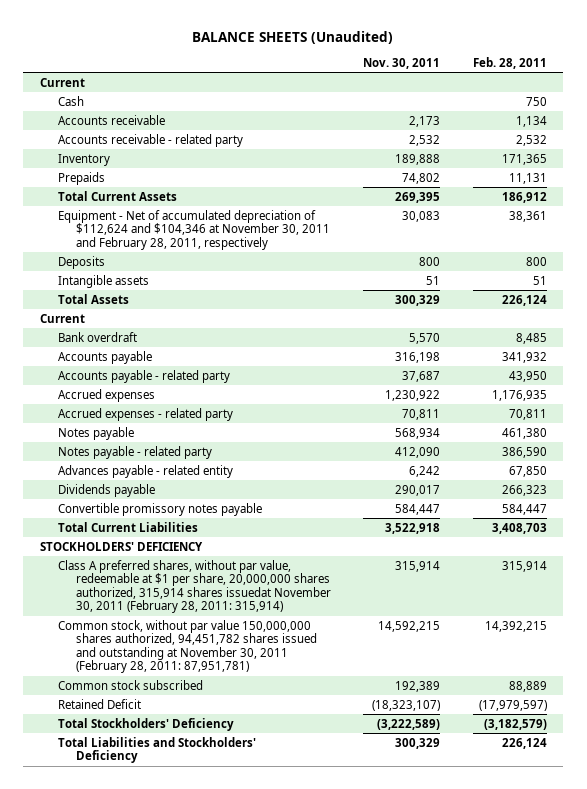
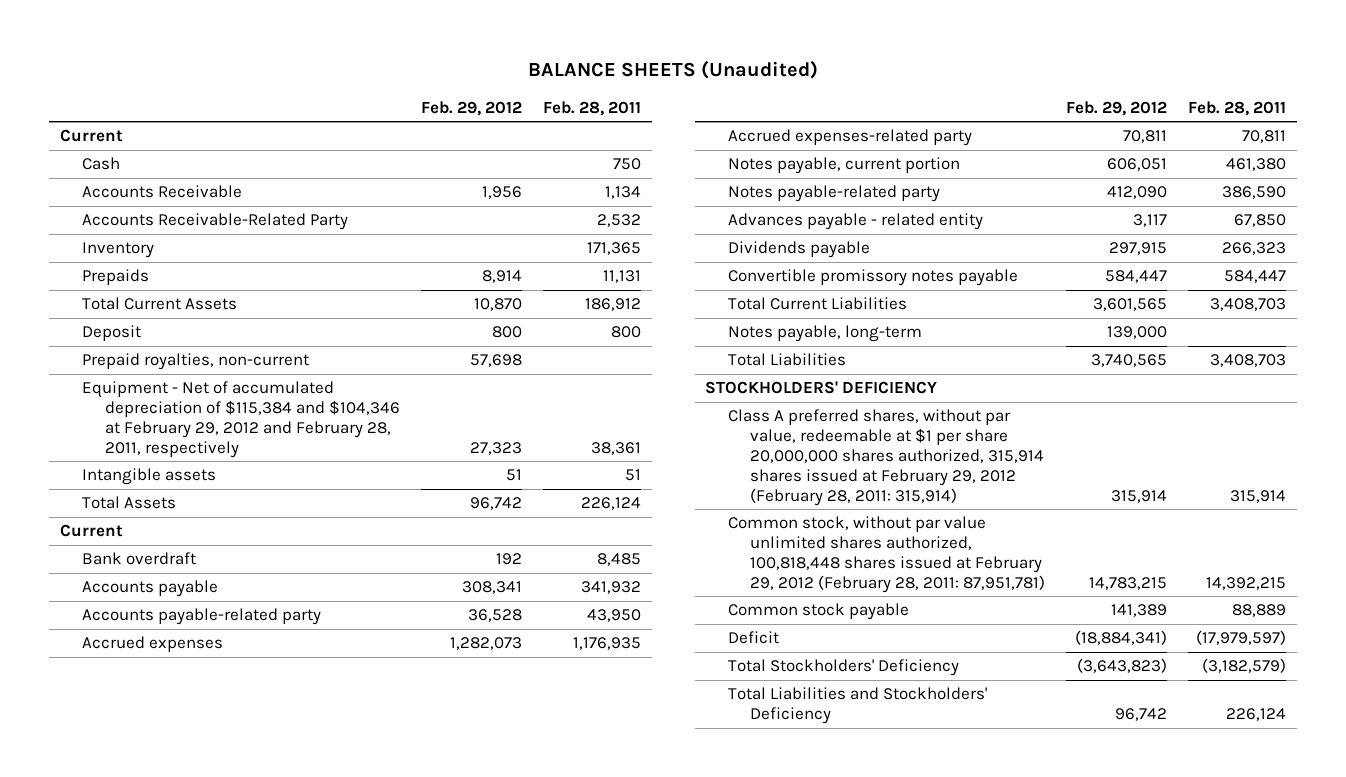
- | Nov. 30, 2011 | Feb. 28, 2011
+ | Feb. 29, 2012 | Feb. 28, 2011
- Accounts receivable | 2,173 | 1,134
- Accounts receivable - related party | 2,532 | 2,532
+ Accounts Receivable | 1,956 | 1,134
+ Accounts Receivable-Related Party | | 2,532
- Equipment - Net of accumulated depreciation of $112,624 and $104,346 at November 30, 2011 and February 28, 2011, respectively | 30,083 | 38,361
- Deposits | 800 | 800
+ Deposit | 800 | 800
+ Prepaid royalties, non-current | 57,698 |
+ Equipment - Net of accumulated depreciation of $115,384 and $104,346 at February 29, 2012 and February 28, 2011, respectively | 27,323 | 38,361
- Accounts payable - related party | 37,687 | 43,950
+ Accounts payable-related party | 36,528 | 43,950
- Accrued expenses - related party | 70,811 | 70,811
- Notes payable | 568,934 | 461,380
- Notes payable - related party | 412,090 | 386,590
+ Accrued expenses-related party | 70,811 | 70,811
+ Notes payable, current portion | 606,051 | 461,380
+ Notes payable-related party | 412,090 | 386,590
+ Notes payable, long-term | 139,000 |
+ Total Liabilities | 3,740,565 | 3,408,703
- Class A preferred shares, without par value, redeemable at $1 per share, 20,000,000 shares authorized, 315,914 shares issuedat November 30, 2011 (February 28, 2011: 315,914) | 315,914 | 315,914
- Common stock, without par value 150,000,000 shares authorized, 94,451,782 shares issued and outstanding at November 30, 2011 (February 28, 2011: 87,951,781) | 14,592,215 | 14,392,215
- Common stock subscribed | 192,389 | 88,889
- Retained Deficit | (18,323,107) | (17,979,597)
+ Class A preferred shares, without par value, redeemable at $1 per share 20,000,000 shares authorized, 315,914 shares issued at February 29, 2012 (February 28, 2011: 315,914) | 315,914 | 315,914
+ Common stock, without par value unlimited shares authorized, 100,818,448 shares issued at February 29, 2012 (February 28, 2011: 87,951,781) | 14,783,215 | 14,392,215
+ Common stock payable | 141,389 | 88,889
+ Deficit | (18,884,341) | (17,979,597)

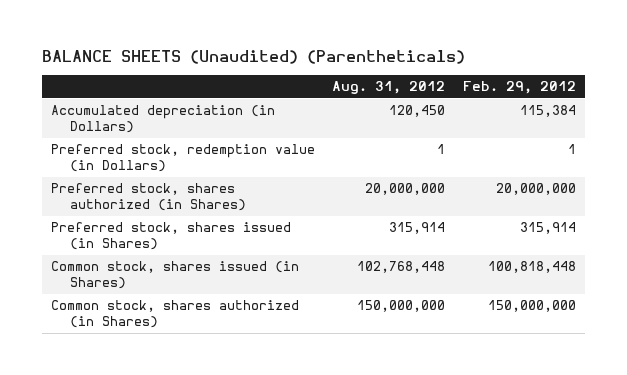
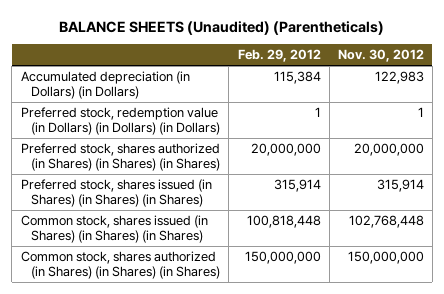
- | Aug. 31, 2012 | Feb. 29, 2012
+ | Feb. 29, 2012 | Nov. 30, 2012
- Accumulated depreciation (in Dollars) | 120,450 | 115,384
- Preferred stock, redemption value (in Dollars) | 1 | 1
- Preferred stock, shares authorized (in Shares) | 20,000,000 | 20,000,000
- Preferred stock, shares issued (in Shares) | 315,914 | 315,914
- Common stock, shares issued (in Shares) | 102,768,448 | 100,818,448
- Common stock, shares authorized (in Shares) | 150,000,000 | 150,000,000
+ Accumulated depreciation (in Dollars) (in Dollars) | 115,384 | 122,983
+ Preferred stock, redemption value (in Dollars) (in Dollars) (in Dollars) | 1 | 1
+ Preferred stock, shares authorized (in Shares) (in Shares) (in Shares) | 20,000,000 | 20,000,000
+ Preferred stock, shares issued (in Shares) (in Shares) (in Shares) | 315,914 | 315,914
+ Common stock, shares issued (in Shares) (in Shares) (in Shares) | 100,818,448 | 102,768,448
+ Common stock, shares authorized (in Shares) (in Shares) (in Shares) | 150,000,000 | 150,000,000

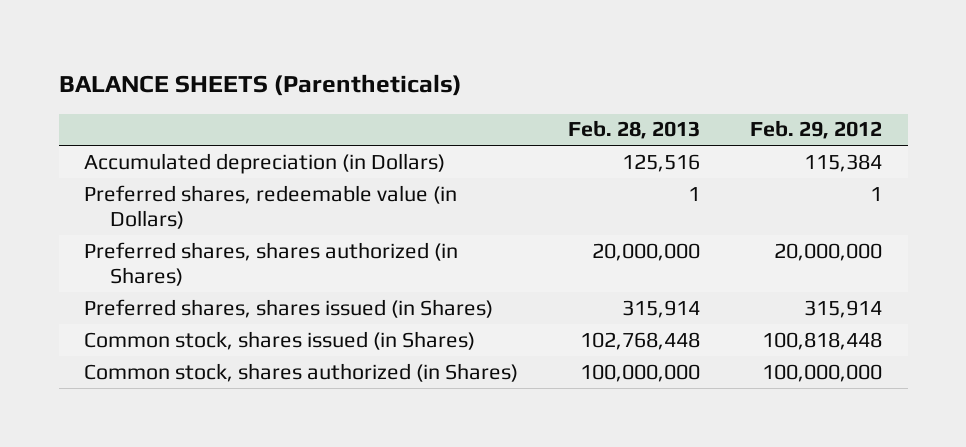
- BALANCE SHEETS (Unaudited) (Parentheticals)
+ BALANCE SHEETS (Parentheticals)
- | Feb. 29, 2012 | Nov. 30, 2012
+ | Feb. 28, 2013 | Feb. 29, 2012
- Accumulated depreciation (in Dollars) (in Dollars) | 115,384 | 122,983
- Preferred stock, redemption value (in Dollars) (in Dollars) (in Dollars) | 1 | 1
- Preferred stock, shares authorized (in Shares) (in Shares) (in Shares) | 20,000,000 | 20,000,000
- Preferred stock, shares issued (in Shares) (in Shares) (in Shares) | 315,914 | 315,914
- Common stock, shares issued (in Shares) (in Shares) (in Shares) | 100,818,448 | 102,768,448
- Common stock, shares authorized (in Shares) (in Shares) (in Shares) | 150,000,000 | 150,000,000
+ Accumulated depreciation (in Dollars) | 125,516 | 115,384
+ Preferred shares, redeemable value (in Dollars) | 1 | 1
+ Preferred shares, shares authorized (in Shares) | 20,000,000 | 20,000,000
+ Preferred shares, shares issued (in Shares) | 315,914 | 315,914
+ Common stock, shares issued (in Shares) | 102,768,448 | 100,818,448
+ Common stock, shares authorized (in Shares) | 100,000,000 | 100,000,000

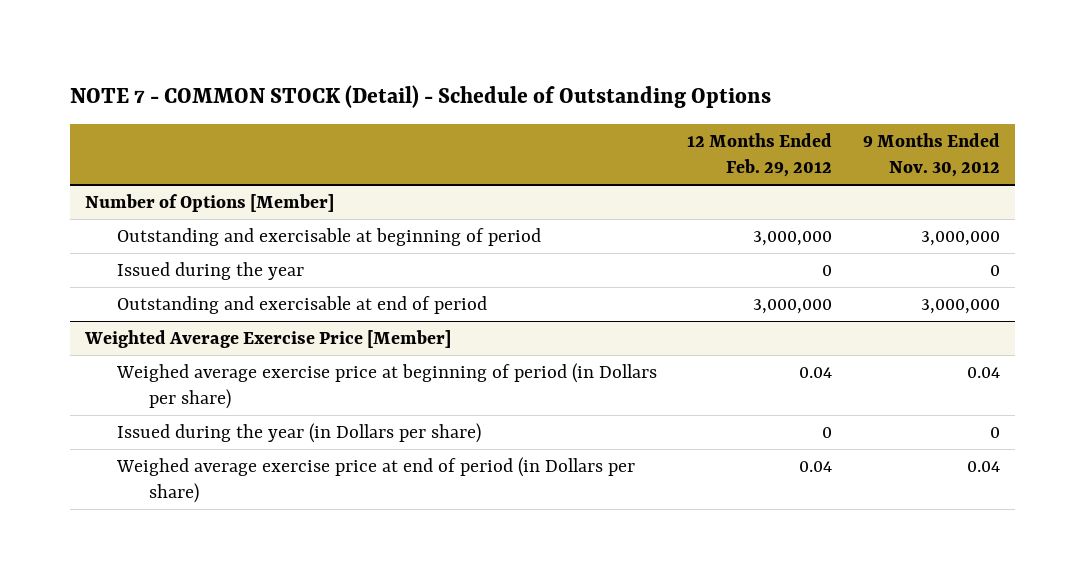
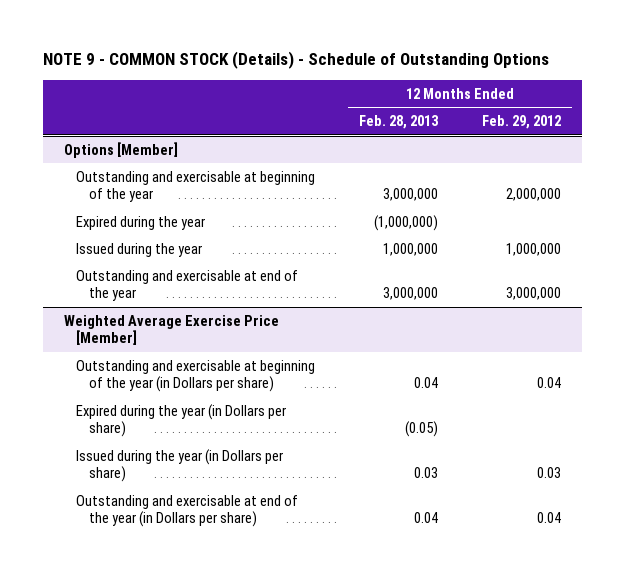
- NOTE 7 - COMMON STOCK (Detail) - Schedule of Outstanding Options
+ NOTE 9 - COMMON STOCK (Details) - Schedule of Outstanding Options
- | 12 Months Ended Feb. 29, 2012 | 9 Months Ended Nov. 30, 2012
+ | 12 Months Ended Feb. 28, 2013 | 12 Months Ended Feb. 29, 2012
- Number of Options [Member]
- Outstanding and exercisable at beginning of period | 3,000,000 | 3,000,000
- Issued during the year | 0 | 0
- Outstanding and exercisable at end of period | 3,000,000 | 3,000,000
+ Options [Member]
+ Outstanding and exercisable at beginning of the year | 3,000,000 | 2,000,000
+ Expired during the year | (1,000,000) |
+ Issued during the year | 1,000,000 | 1,000,000
+ Outstanding and exercisable at end of the year | 3,000,000 | 3,000,000
@ Weighted Average Exercise Price [Member]
- Weighed average exercise price at beginning of period (in Dollars per share) | 0.04 | 0.04
- Issued during the year (in Dollars per share) | 0 | 0
- Weighed average exercise price at end of period (in Dollars per share) | 0.04 | 0.04
+ Outstanding and exercisable at beginning of the year (in Dollars per share) | 0.04 | 0.04
+ Expired during the year (in Dollars per share) | (0.05) |
+ Issued during the year (in Dollars per share) | 0.03 | 0.03
+ Outstanding and exercisable at end of the year (in Dollars per share) | 0.04 | 0.04

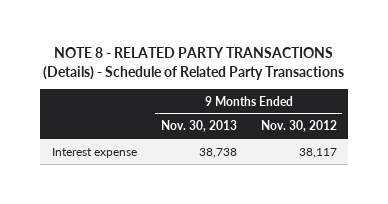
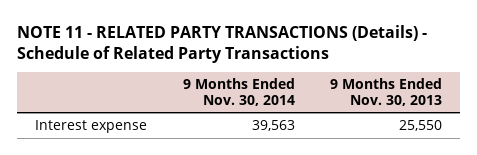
- NOTE 8 - RELATED PARTY TRANSACTIONS (Details) - Schedule of Related Party Transactions
+ NOTE 11 - RELATED PARTY TRANSACTIONS (Details) - Schedule of Related Party Transactions
- | 9 Months Ended Nov. 30, 2013 | 9 Months Ended Nov. 30, 2012
+ | 9 Months Ended Nov. 30, 2014 | 9 Months Ended Nov. 30, 2013
- Interest expense | 38,738 | 38,117
+ Interest expense | 39,563 | 25,550

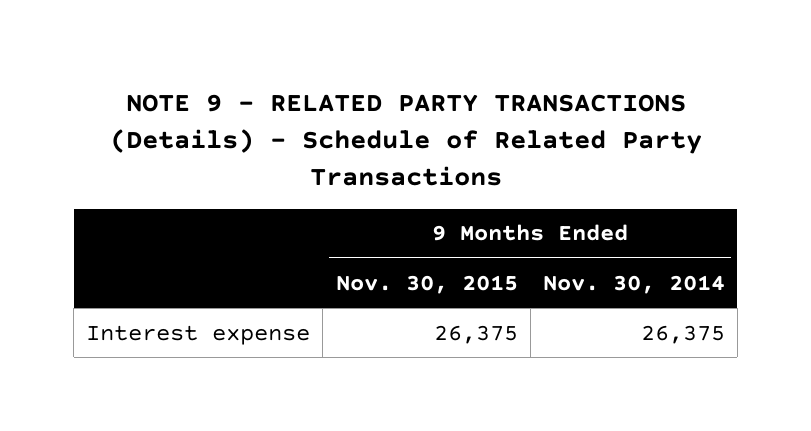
- NOTE 11 - RELATED PARTY TRANSACTIONS (Details) - Schedule of Related Party Transactions
+ NOTE 9 - RELATED PARTY TRANSACTIONS (Details) - Schedule of Related Party Transactions
- | 9 Months Ended Nov. 30, 2014 | 9 Months Ended Nov. 30, 2013
+ | 9 Months Ended Nov. 30, 2015 | 9 Months Ended Nov. 30, 2014
- Interest expense | 39,563 | 25,550
+ Interest expense | 26,375 | 26,375

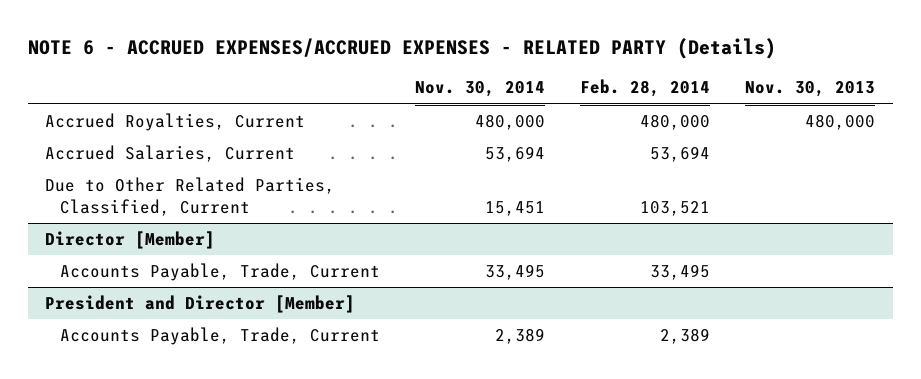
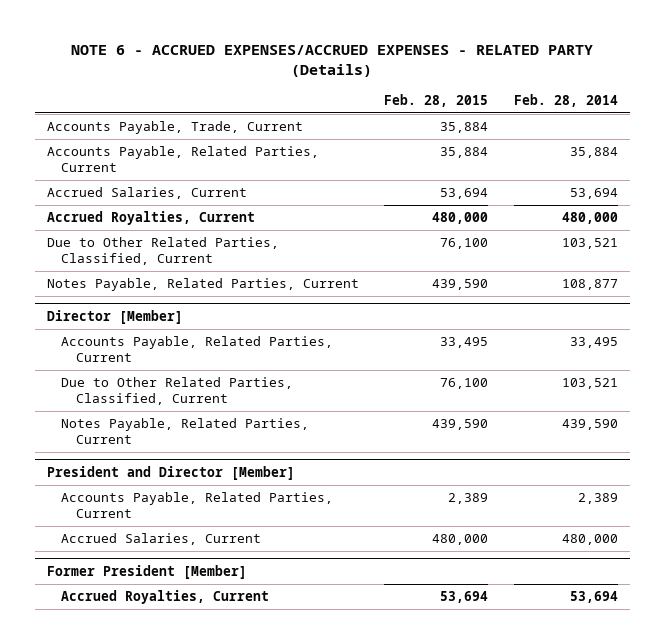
- | Nov. 30, 2014 | Feb. 28, 2014 | Nov. 30, 2013
+ | Feb. 28, 2015 | Feb. 28, 2014
+ Accounts Payable, Trade, Current | 35,884 |
+ Accounts Payable, Related Parties, Current | 35,884 | 35,884
moved down: Accrued Royalties, Current | 480,000 | 480,000
+ Notes Payable, Related Parties, Current | 439,590 | 108,877
@ Director [Member]
- Accounts Payable, Trade, Current | 33,495 | 33,495 |
+ Accounts Payable, Related Parties, Current | 33,495 | 33,495
+ Due to Other Related Parties, Classified, Current | 76,100 | 103,521
+ Notes Payable, Related Parties, Current | 439,590 | 439,590
@ President and Director [Member]
- Accounts Payable, Trade, Current | 2,389 | 2,389 |
+ Accounts Payable, Related Parties, Current | 2,389 | 2,389
+ Accrued Salaries, Current | 480,000 | 480,000
+ Former President [Member]
+ Accrued Royalties, Current | 53,694 | 53,694

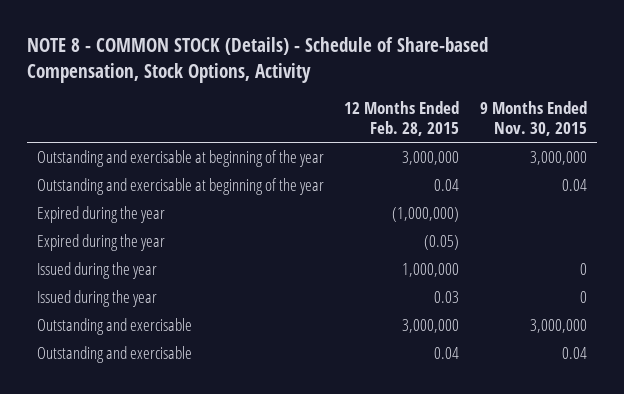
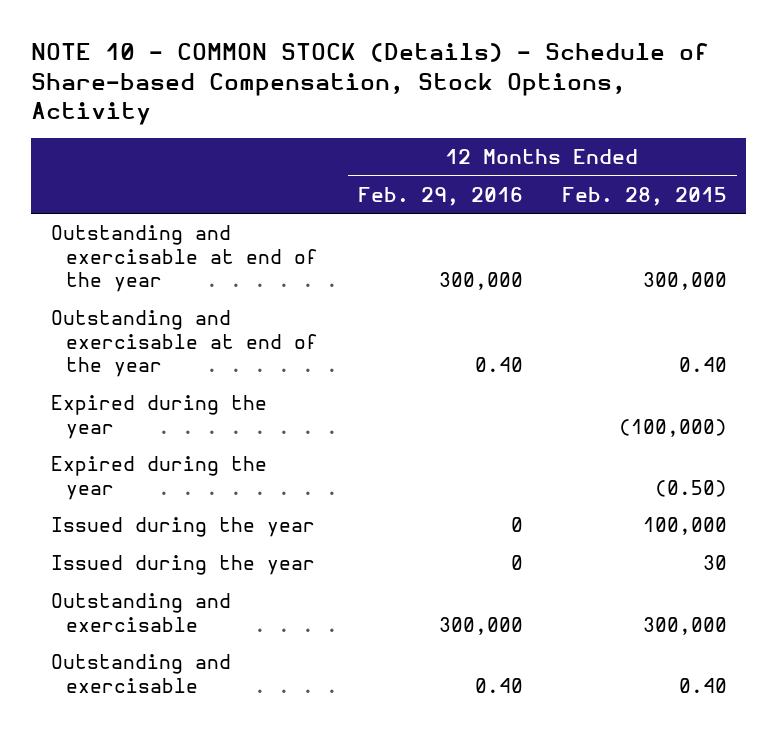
- NOTE 8 - COMMON STOCK (Details) - Schedule of Share-based Compensation, Stock Options, Activity
+ NOTE 10 - COMMON STOCK (Details) - Schedule of Share-based Compensation, Stock Options, Activity
- | 12 Months Ended Feb. 28, 2015 | 9 Months Ended Nov. 30, 2015
+ | 12 Months Ended Feb. 29, 2016 | 12 Months Ended Feb. 28, 2015
- Outstanding and exercisable at beginning of the year | 3,000,000 | 3,000,000
- Outstanding and exercisable at beginning of the year | 0.04 | 0.04
- Expired during the year | (1,000,000) |
- Expired during the year | (0.05) |
- Issued during the year | 1,000,000 | 0
- Issued during the year | 0.03 | 0
- Outstanding and exercisable | 3,000,000 | 3,000,000
- Outstanding and exercisable | 0.04 | 0.04
+ Outstanding and exercisable at end of the year | 300,000 | 300,000
+ Outstanding and exercisable at end of the year | 0.40 | 0.40
+ Expired during the year | | (100,000)
+ Expired during the year | | (0.50)
+ Issued during the year | 0 | 100,000
+ Issued during the year | 0 | 30
+ Outstanding and exercisable | 300,000 | 300,000
+ Outstanding and exercisable | 0.40 | 0.40

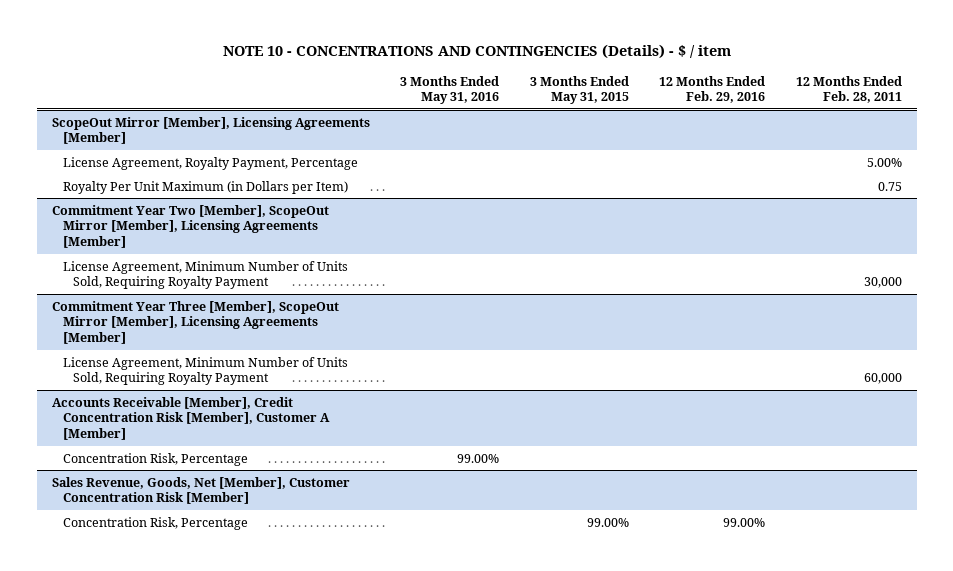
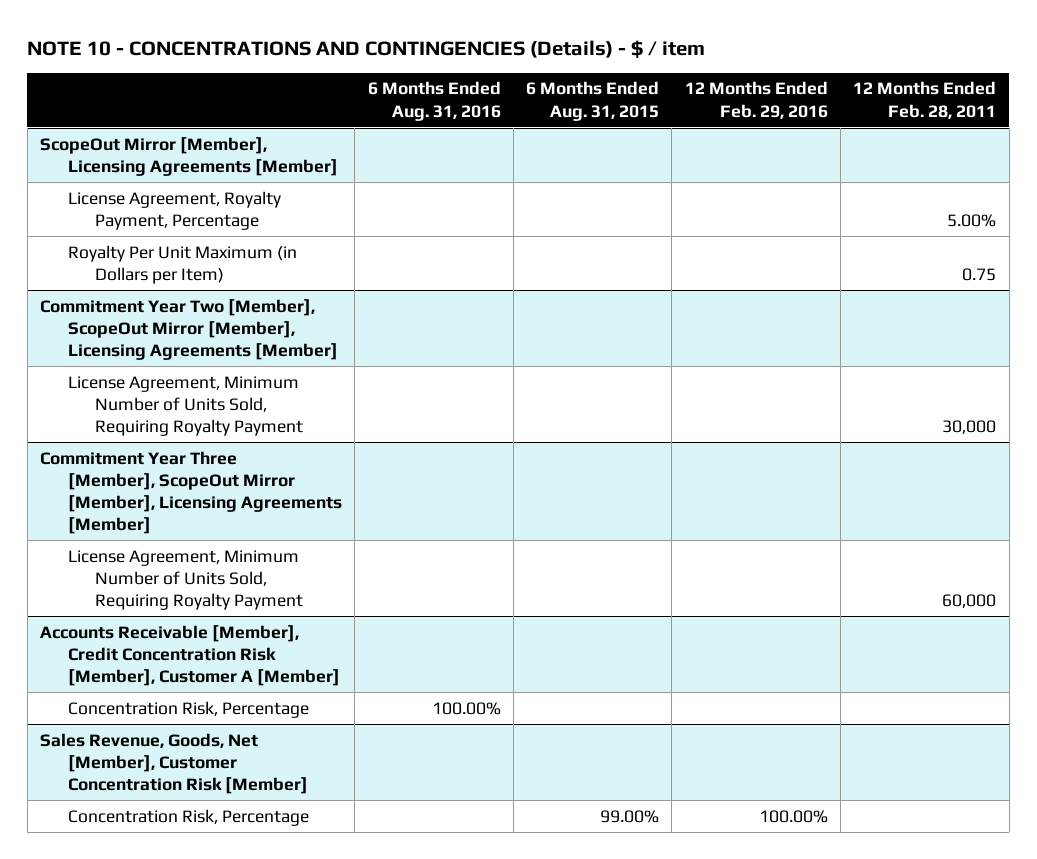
- | 3 Months Ended May 31, 2016 | 3 Months Ended May 31, 2015 | 12 Months Ended Feb. 29, 2016 | 12 Months Ended Feb. 28, 2011
+ | 6 Months Ended Aug. 31, 2016 | 6 Months Ended Aug. 31, 2015 | 12 Months Ended Feb. 29, 2016 | 12 Months Ended Feb. 28, 2011
@ Sales Revenue, Goods, Net [Member], Customer Concentration Risk [Member]
- Concentration Risk, Percentage | | 99.00% | 99.00% |
+ Concentration Risk, Percentage | | 99.00% | 100.00% |

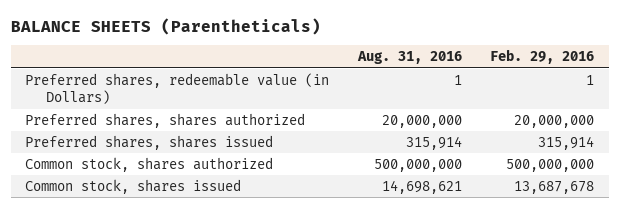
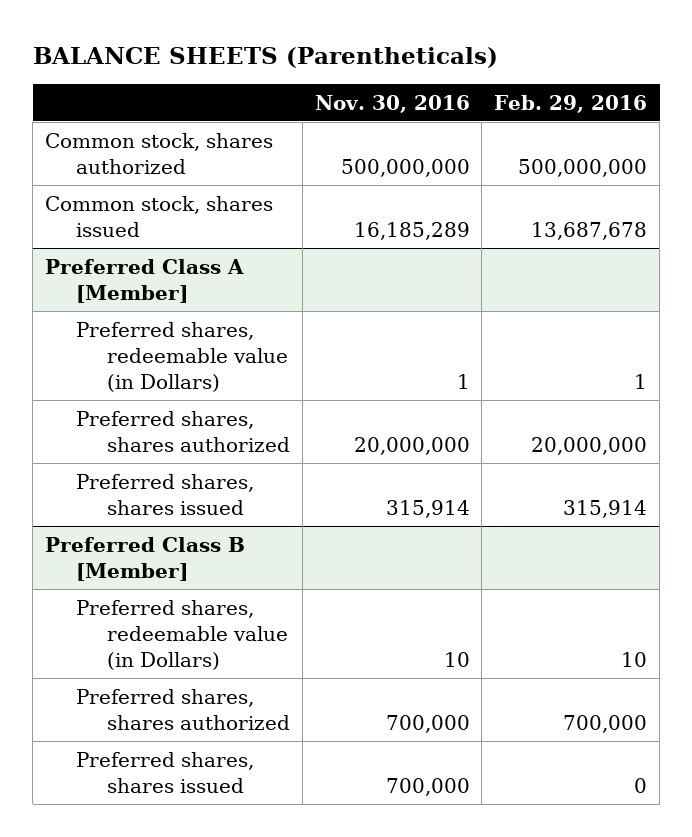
- | Aug. 31, 2016 | Feb. 29, 2016
+ | Nov. 30, 2016 | Feb. 29, 2016
moved up: Common stock, shares authorized | 500,000,000 | 500,000,000
moved up: Common stock, shares issued | 16,185,289 | 13,687,678
+ Preferred Class A [Member]
+ Preferred Class B [Member]
+ Preferred shares, redeemable value (in Dollars) | 10 | 10
+ Preferred shares, shares authorized | 700,000 | 700,000
+ Preferred shares, shares issued | 700,000 | 0

